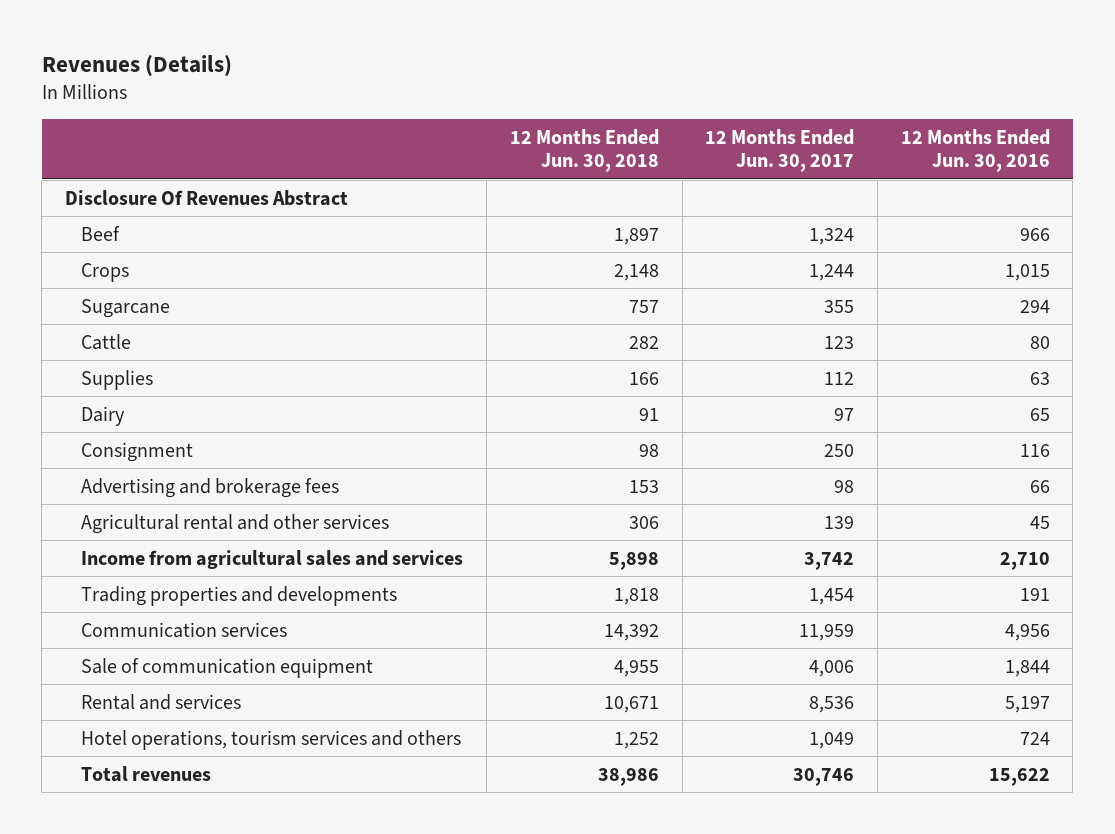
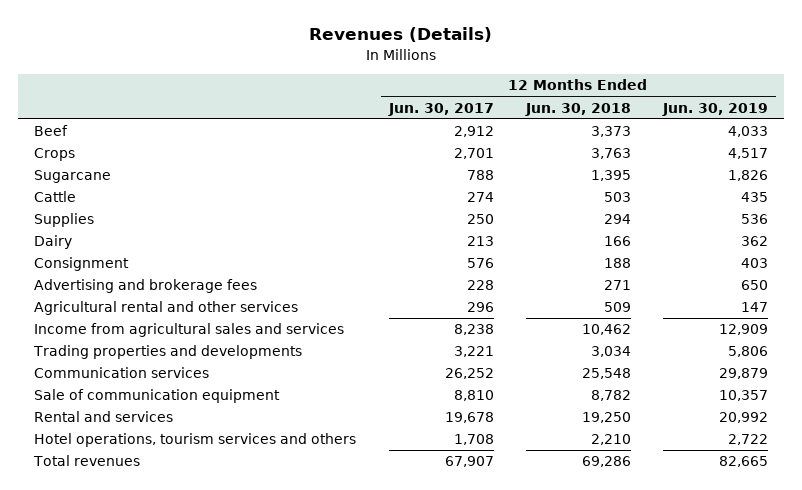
- | 12 Months Ended Jun. 30, 2018 | 12 Months Ended Jun. 30, 2017 | 12 Months Ended Jun. 30, 2016
+ | 12 Months Ended Jun. 30, 2017 | 12 Months Ended Jun. 30, 2018 | 12 Months Ended Jun. 30, 2019
- Disclosure Of Revenues Abstract
- Beef | 1,897 | 1,324 | 966
- Crops | 2,148 | 1,244 | 1,015
- Sugarcane | 757 | 355 | 294
- Cattle | 282 | 123 | 80
- Supplies | 166 | 112 | 63
- Dairy | 91 | 97 | 65
- Consignment | 98 | 250 | 116
- Advertising and brokerage fees | 153 | 98 | 66
- Agricultural rental and other services | 306 | 139 | 45
- Income from agricultural sales and services | 5,898 | 3,742 | 2,710
- Trading properties and developments | 1,818 | 1,454 | 191
- Communication services | 14,392 | 11,959 | 4,956
- Sale of communication equipment | 4,955 | 4,006 | 1,844
- Rental and services | 10,671 | 8,536 | 5,197
- Hotel operations, tourism services and others | 1,252 | 1,049 | 724
- Total revenues | 38,986 | 30,746 | 15,622
+ Beef | 2,912 | 3,373 | 4,033
+ Crops | 2,701 | 3,763 | 4,517
+ Sugarcane | 788 | 1,395 | 1,826
+ Cattle | 274 | 503 | 435
+ Supplies | 250 | 294 | 536
+ Dairy | 213 | 166 | 362
+ Consignment | 576 | 188 | 403
+ Advertising and brokerage fees | 228 | 271 | 650
+ Agricultural rental and other services | 296 | 509 | 147
+ Income from agricultural sales and services | 8,238 | 10,462 | 12,909
+ Trading properties and developments | 3,221 | 3,034 | 5,806
+ Communication services | 26,252 | 25,548 | 29,879
+ Sale of communication equipment | 8,810 | 8,782 | 10,357
+ Rental and services | 19,678 | 19,250 | 20,992
+ Hotel operations, tourism services and others | 1,708 | 2,210 | 2,722
+ Total revenues | 67,907 | 69,286 | 82,665

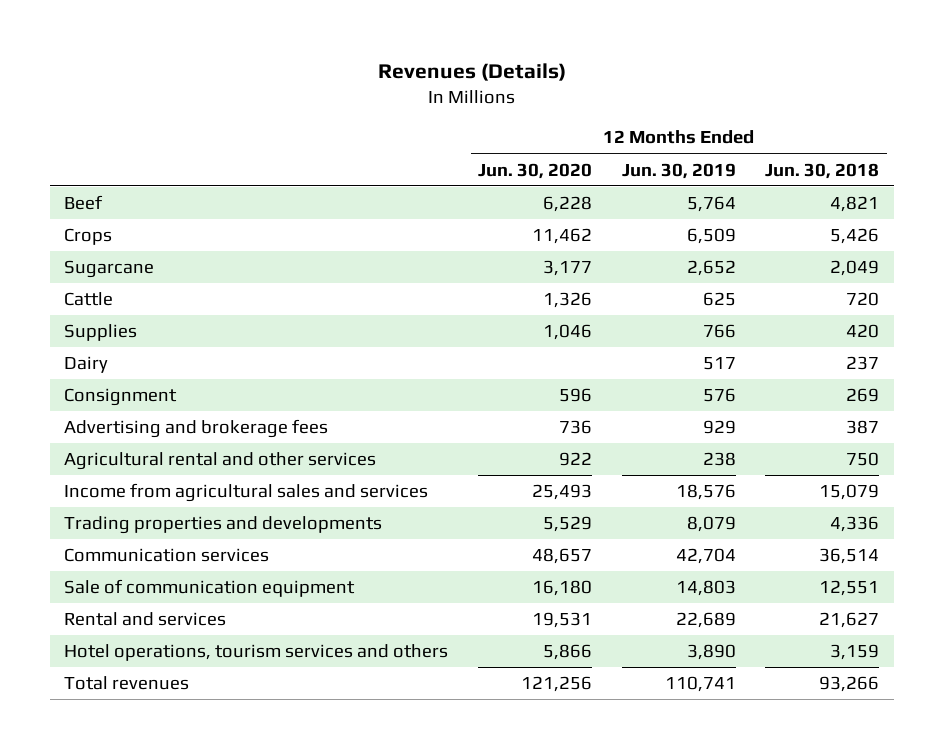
- | 12 Months Ended Jun. 30, 2017 | 12 Months Ended Jun. 30, 2018 | 12 Months Ended Jun. 30, 2019
+ | 12 Months Ended Jun. 30, 2020 | 12 Months Ended Jun. 30, 2019 | 12 Months Ended Jun. 30, 2018
- Beef | 2,912 | 3,373 | 4,033
- Crops | 2,701 | 3,763 | 4,517
- Sugarcane | 788 | 1,395 | 1,826
- Cattle | 274 | 503 | 435
- Supplies | 250 | 294 | 536
- Dairy | 213 | 166 | 362
- Consignment | 576 | 188 | 403
- Advertising and brokerage fees | 228 | 271 | 650
- Agricultural rental and other services | 296 | 509 | 147
- Income from agricultural sales and services | 8,238 | 10,462 | 12,909
- Trading properties and developments | 3,221 | 3,034 | 5,806
- Communication services | 26,252 | 25,548 | 29,879
- Sale of communication equipment | 8,810 | 8,782 | 10,357
- Rental and services | 19,678 | 19,250 | 20,992
- Hotel operations, tourism services and others | 1,708 | 2,210 | 2,722
- Total revenues | 67,907 | 69,286 | 82,665
+ Beef | 6,228 | 5,764 | 4,821
+ Crops | 11,462 | 6,509 | 5,426
+ Sugarcane | 3,177 | 2,652 | 2,049
+ Cattle | 1,326 | 625 | 720
+ Supplies | 1,046 | 766 | 420
+ Dairy | | 517 | 237
+ Consignment | 596 | 576 | 269
+ Advertising and brokerage fees | 736 | 929 | 387
+ Agricultural rental and other services | 922 | 238 | 750
+ Income from agricultural sales and services | 25,493 | 18,576 | 15,079
+ Trading properties and developments | 5,529 | 8,079 | 4,336
+ Communication services | 48,657 | 42,704 | 36,514
+ Sale of communication equipment | 16,180 | 14,803 | 12,551
+ Rental and services | 19,531 | 22,689 | 21,627
+ Hotel operations, tourism services and others | 5,866 | 3,890 | 3,159
+ Total revenues | 121,256 | 110,741 | 93,266

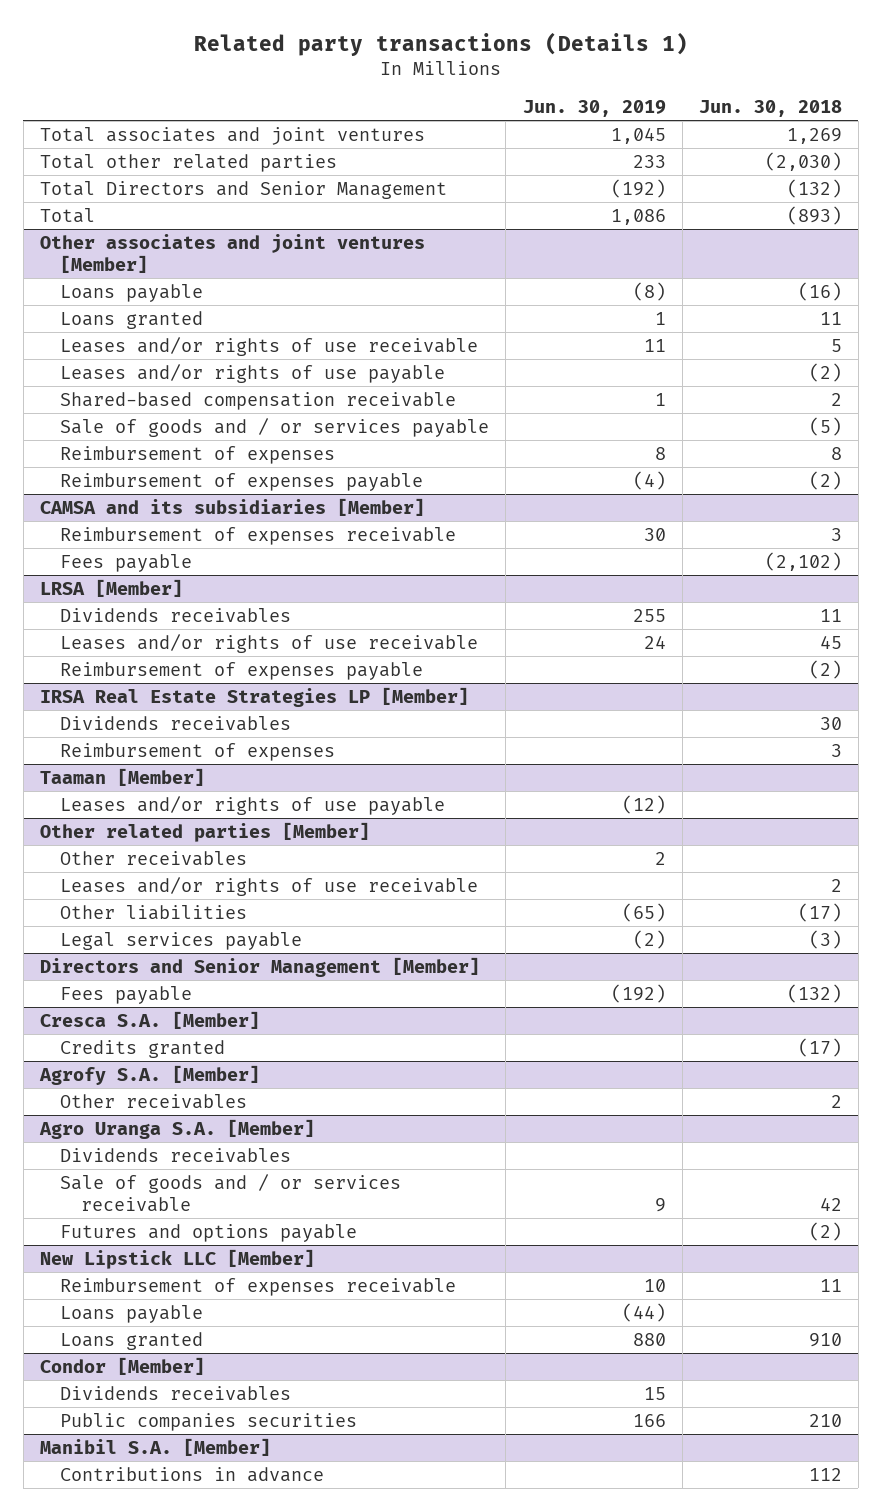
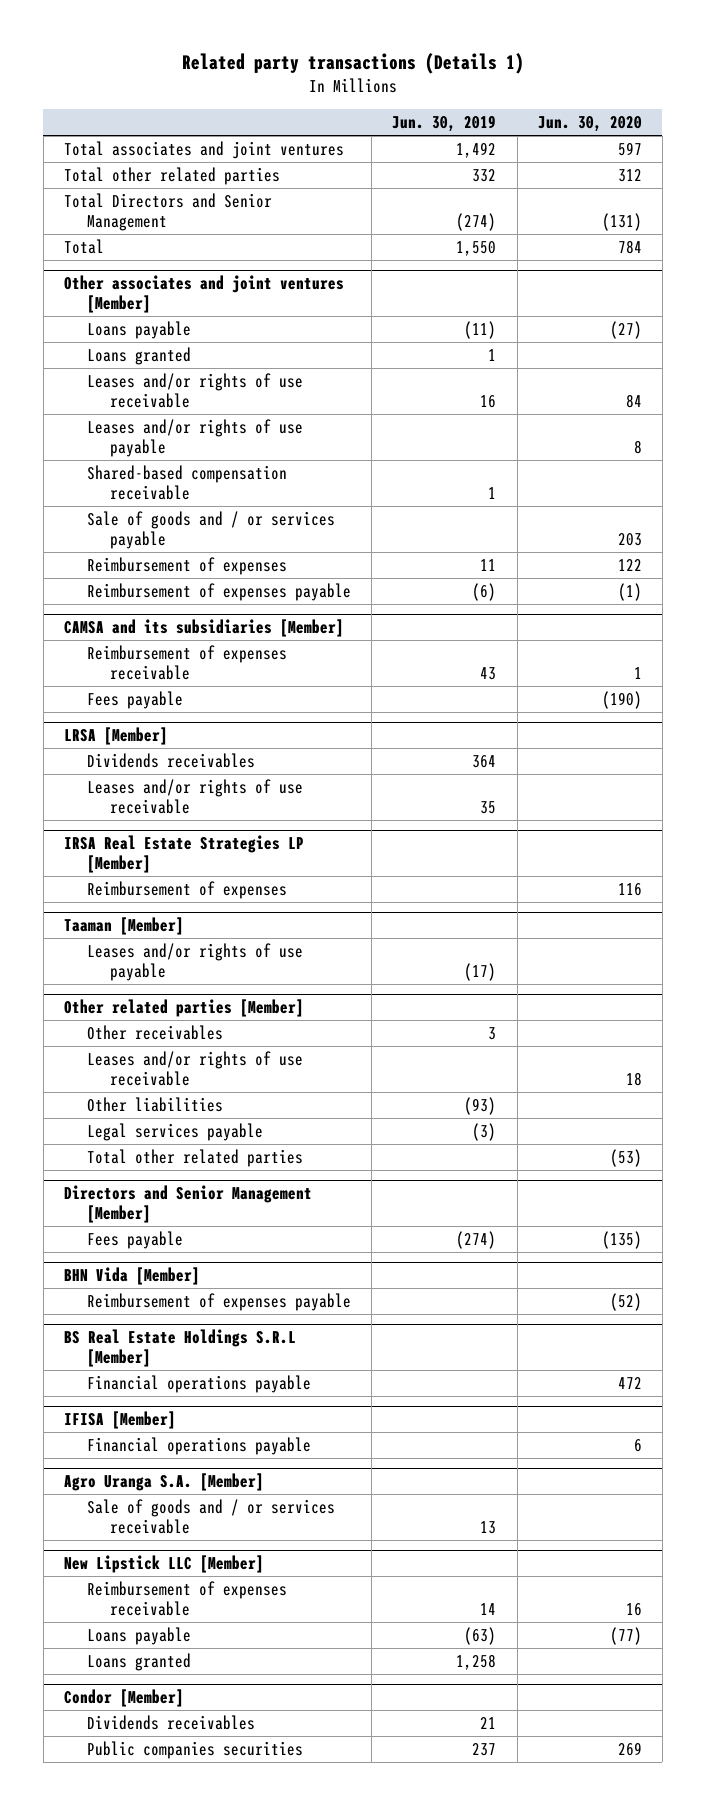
- | Jun. 30, 2019 | Jun. 30, 2018
+ | Jun. 30, 2019 | Jun. 30, 2020
- Total associates and joint ventures | 1,045 | 1,269
- Total other related parties | 233 | (2,030)
- Total Directors and Senior Management | (192) | (132)
- Total | 1,086 | (893)
+ Total associates and joint ventures | 1,492 | 597
+ Total other related parties | 332 | 312
+ Total Directors and Senior Management | (274) | (131)
+ Total | 1,550 | 784
@ Other associates and joint ventures [Member]
- Loans payable | (8) | (16)
+ Loans payable | (11) | (27)
- Leases and/or rights of use receivable | 11 | 5
+ Leases and/or rights of use receivable | 16 | 84
- Reimbursement of expenses | 8 | 8
- Reimbursement of expenses payable | (4) | (2)
+ Reimbursement of expenses | 11 | 122
+ Reimbursement of expenses payable | (6) | (1)
@ CAMSA and its subsidiaries [Member]
- Reimbursement of expenses receivable | 30 | 3
+ Reimbursement of expenses receivable | 43 | 1
@ LRSA [Member]
- Dividends receivables | 255 | 11
- Leases and/or rights of use receivable | 24 | 45
- Reimbursement of expenses payable | | (2)
+ Dividends receivables | 364 |
+ Leases and/or rights of use receivable | 35 |
@ IRSA Real Estate Strategies LP [Member]
- Dividends receivables | | 30
@ Taaman [Member]
- Leases and/or rights of use payable | (12) |
+ Leases and/or rights of use payable | (17) |
@ Other related parties [Member]
- Other receivables | 2 |
+ Other receivables | 3 |
- Other liabilities | (65) | (17)
- Legal services payable | (2) | (3)
+ Other liabilities | (93) |
+ Legal services payable | (3) |
+ Total other related parties | | (53)
@ Directors and Senior Management [Member]
- Fees payable | (192) | (132)
- Cresca S.A. [Member]
- Credits granted | | (17)
- Agrofy S.A. [Member]
- Other receivables | | 2
@ Directors and Senior Management [Member]
+ Fees payable | (274) | (135)
+ BHN Vida [Member]
+ Reimbursement of expenses payable | | (52)
+ BS Real Estate Holdings S.R.L [Member]
+ Financial operations payable | | 472
+ IFISA [Member]
+ Financial operations payable | | 6
@ Agro Uranga S.A. [Member]
- Dividends receivables
- Sale of goods and / or services receivable | 9 | 42
- Futures and options payable | | (2)
+ Sale of goods and / or services receivable | 13 |
@ New Lipstick LLC [Member]
- Reimbursement of expenses receivable | 10 | 11
- Loans payable | (44) |
- Loans granted | 880 | 910
+ Reimbursement of expenses receivable | 14 | 16
+ Loans payable | (63) | (77)
+ Loans granted | 1,258 |
@ Condor [Member]
- Dividends receivables | 15 |
- Public companies securities | 166 | 210
- Manibil S.A. [Member]
- Contributions in advance | | 112
@ Condor [Member]
+ Dividends receivables | 21 |
+ Public companies securities | 237 | 269

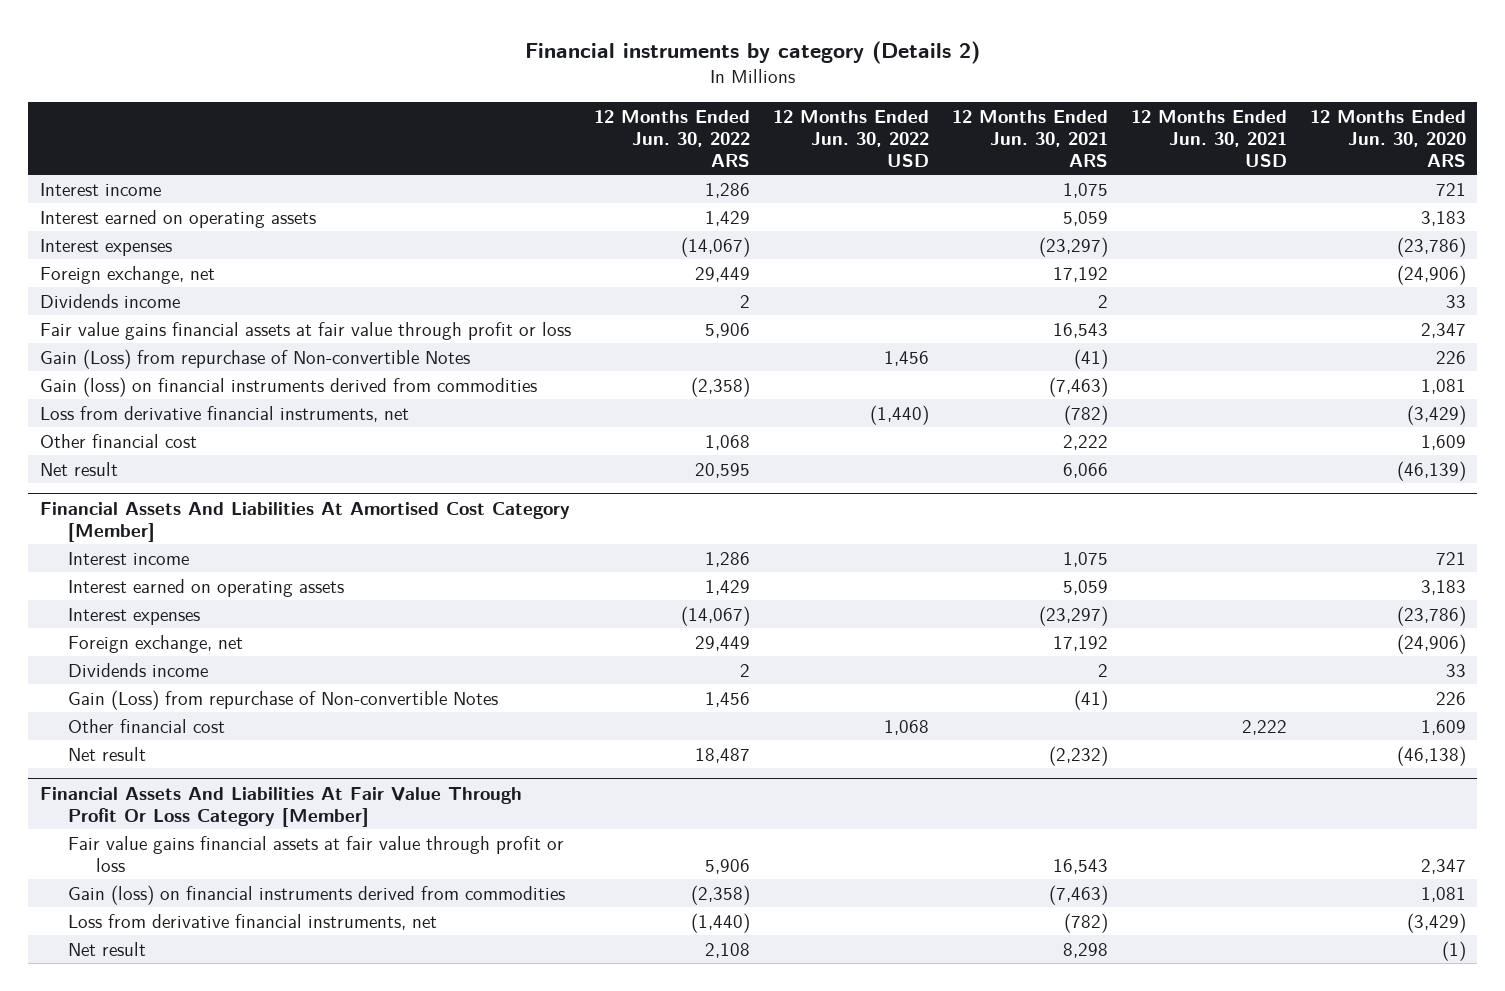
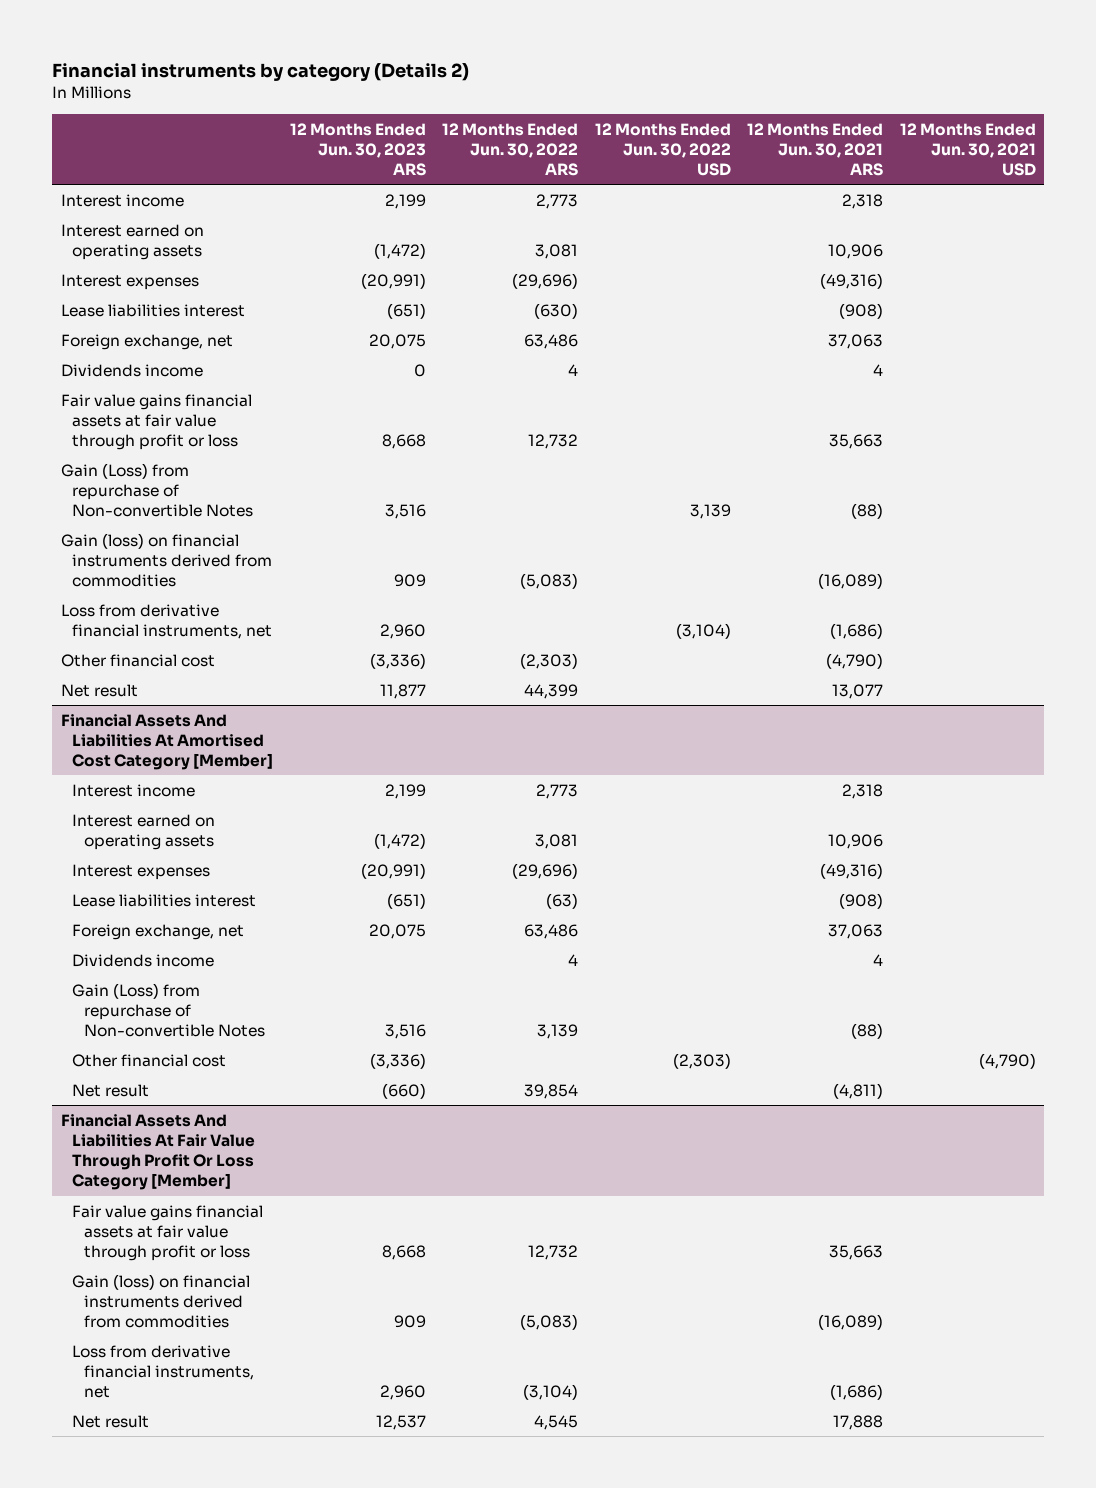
- | 12 Months Ended Jun. 30, 2022 ARS | 12 Months Ended Jun. 30, 2022 USD | 12 Months Ended Jun. 30, 2021 ARS | 12 Months Ended Jun. 30, 2021 USD | 12 Months Ended Jun. 30, 2020 ARS
+ | 12 Months Ended Jun. 30, 2023 ARS | 12 Months Ended Jun. 30, 2022 ARS | 12 Months Ended Jun. 30, 2022 USD | 12 Months Ended Jun. 30, 2021 ARS | 12 Months Ended Jun. 30, 2021 USD
- Interest income | 1,286 | | 1,075 | | 721
- Interest earned on operating assets | 1,429 | | 5,059 | | 3,183
- Interest expenses | (14,067) | | (23,297) | | (23,786)
- Foreign exchange, net | 29,449 | | 17,192 | | (24,906)
- Dividends income | 2 | | 2 | | 33
- Fair value gains financial assets at fair value through profit or loss | 5,906 | | 16,543 | | 2,347
- Gain (Loss) from repurchase of Non-convertible Notes | | 1,456 | (41) | | 226
- Gain (loss) on financial instruments derived from commodities | (2,358) | | (7,463) | | 1,081
- Loss from derivative financial instruments, net | | (1,440) | (782) | | (3,429)
- Other financial cost | 1,068 | | 2,222 | | 1,609
- Net result | 20,595 | | 6,066 | | (46,139)
+ Interest income | 2,199 | 2,773 | | 2,318 |
+ Interest earned on operating assets | (1,472) | 3,081 | | 10,906 |
+ Interest expenses | (20,991) | (29,696) | | (49,316) |
+ Lease liabilities interest | (651) | (630) | | (908) |
+ Foreign exchange, net | 20,075 | 63,486 | | 37,063 |
+ Dividends income | 0 | 4 | | 4 |
+ Fair value gains financial assets at fair value through profit or loss | 8,668 | 12,732 | | 35,663 |
+ Gain (Loss) from repurchase of Non-convertible Notes | 3,516 | | 3,139 | (88) |
+ Gain (loss) on financial instruments derived from commodities | 909 | (5,083) | | (16,089) |
+ Loss from derivative financial instruments, net | 2,960 | | (3,104) | (1,686) |
+ Other financial cost | (3,336) | (2,303) | | (4,790) |
+ Net result | 11,877 | 44,399 | | 13,077 |
@ Financial Assets And Liabilities At Amortised Cost Category [Member]
- Interest income | 1,286 | | 1,075 | | 721
- Interest earned on operating assets | 1,429 | | 5,059 | | 3,183
- Interest expenses | (14,067) | | (23,297) | | (23,786)
- Foreign exchange, net | 29,449 | | 17,192 | | (24,906)
- Dividends income | 2 | | 2 | | 33
- Gain (Loss) from repurchase of Non-convertible Notes | 1,456 | | (41) | | 226
- Other financial cost | | 1,068 | | 2,222 | 1,609
- Net result | 18,487 | | (2,232) | | (46,138)
+ Interest income | 2,199 | 2,773 | | 2,318 |
+ Interest earned on operating assets | (1,472) | 3,081 | | 10,906 |
+ Interest expenses | (20,991) | (29,696) | | (49,316) |
+ Lease liabilities interest | (651) | (63) | | (908) |
+ Foreign exchange, net | 20,075 | 63,486 | | 37,063 |
+ Dividends income | | 4 | | 4 |
+ Gain (Loss) from repurchase of Non-convertible Notes | 3,516 | 3,139 | | (88) |
+ Other financial cost | (3,336) | | (2,303) | | (4,790)
+ Net result | (660) | 39,854 | | (4,811) |
@ Financial Assets And Liabilities At Fair Value Through Profit Or Loss Category [Member]
- Fair value gains financial assets at fair value through profit or loss | 5,906 | | 16,543 | | 2,347
- Gain (loss) on financial instruments derived from commodities | (2,358) | | (7,463) | | 1,081
- Loss from derivative financial instruments, net | (1,440) | | (782) | | (3,429)
- Net result | 2,108 | | 8,298 | | (1)
+ Fair value gains financial assets at fair value through profit or loss | 8,668 | 12,732 | | 35,663 |
+ Gain (loss) on financial instruments derived from commodities | 909 | (5,083) | | (16,089) |
+ Loss from derivative financial instruments, net | 2,960 | (3,104) | | (1,686) |
+ Net result | 12,537 | 4,545 | | 17,888 |

